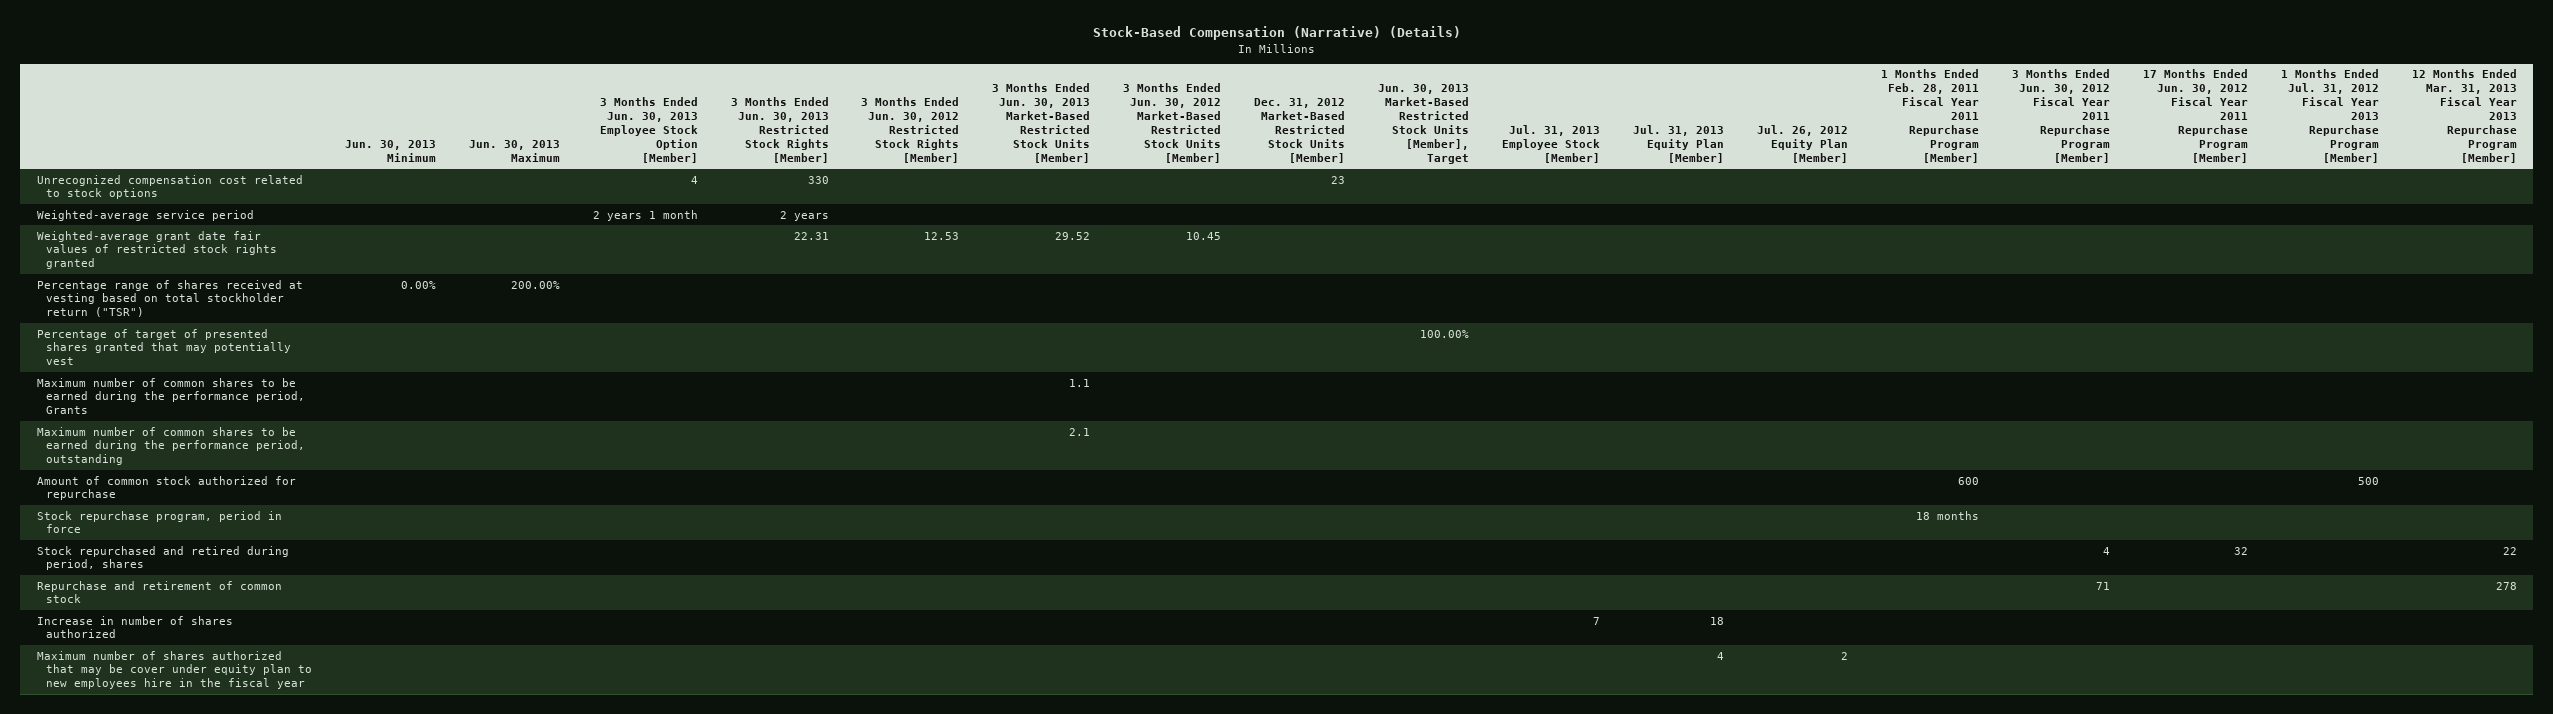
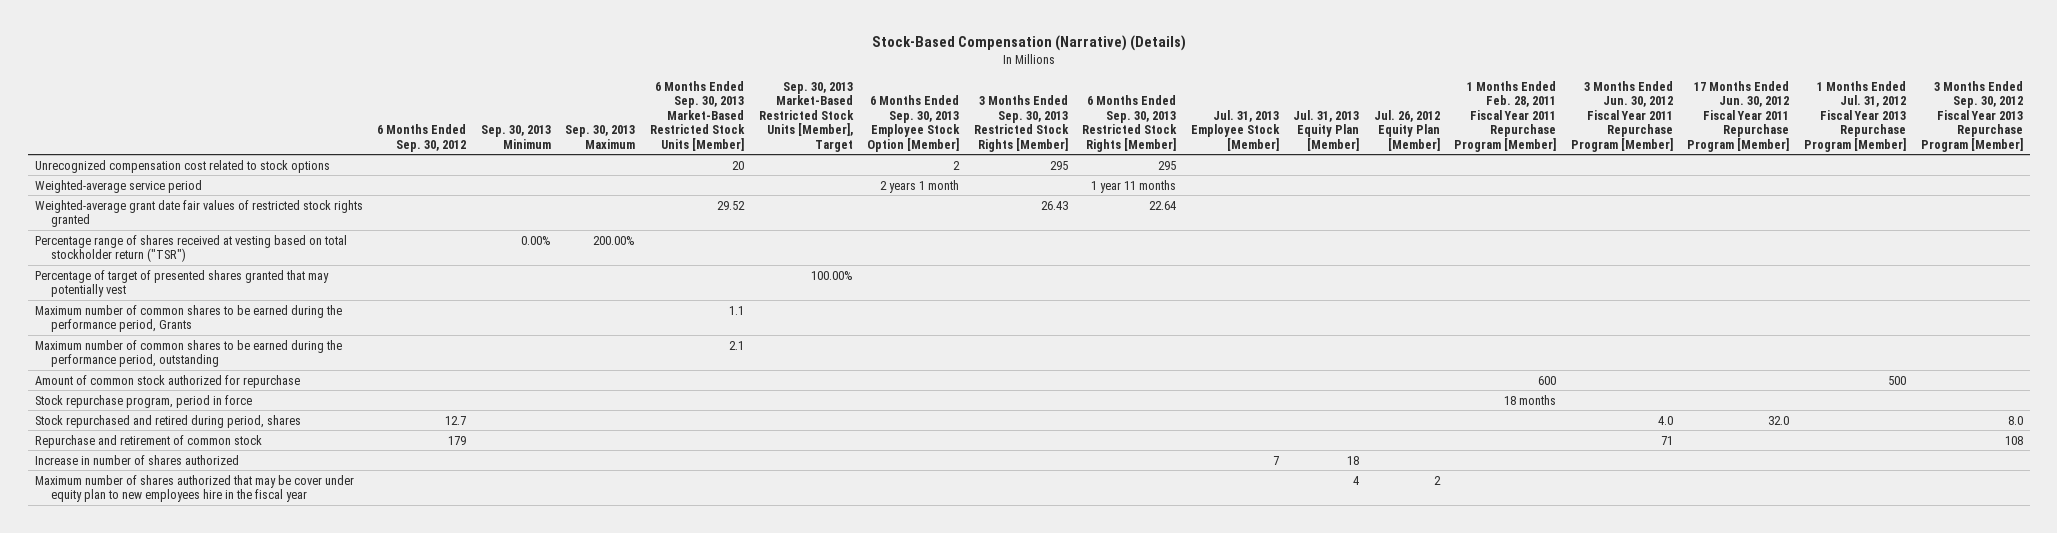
- | Jun. 30, 2013 Minimum | Jun. 30, 2013 Maximum | 3 Months Ended Jun. 30, 2013 Employee Stock Option [Member] | 3 Months Ended Jun. 30, 2013 Restricted Stock Rights [Member] | 3 Months Ended Jun. 30, 2012 Restricted Stock Rights [Member] | 3 Months Ended Jun. 30, 2013 Market-Based Restricted Stock Units [Member] | 3 Months Ended Jun. 30, 2012 Market-Based Restricted Stock Units [Member] | Dec. 31, 2012 Market-Based Restricted Stock Units [Member] | Jun. 30, 2013 Market-Based Restricted Stock Units [Member], Target | Jul. 31, 2013 Employee Stock [Member] | Jul. 31, 2013 Equity Plan [Member] | Jul. 26, 2012 Equity Plan [Member] | 1 Months Ended Feb. 28, 2011 Fiscal Year 2011 Repurchase Program [Member] | 3 Months Ended Jun. 30, 2012 Fiscal Year 2011 Repurchase Program [Member] | 17 Months Ended Jun. 30, 2012 Fiscal Year 2011 Repurchase Program [Member] | 1 Months Ended Jul. 31, 2012 Fiscal Year 2013 Repurchase Program [Member] | 12 Months Ended Mar. 31, 2013 Fiscal Year 2013 Repurchase Program [Member]
+ | 6 Months Ended Sep. 30, 2012 | Sep. 30, 2013 Minimum | Sep. 30, 2013 Maximum | 6 Months Ended Sep. 30, 2013 Market-Based Restricted Stock Units [Member] | Sep. 30, 2013 Market-Based Restricted Stock Units [Member], Target | 6 Months Ended Sep. 30, 2013 Employee Stock Option [Member] | 3 Months Ended Sep. 30, 2013 Restricted Stock Rights [Member] | 6 Months Ended Sep. 30, 2013 Restricted Stock Rights [Member] | Jul. 31, 2013 Employee Stock [Member] | Jul. 31, 2013 Equity Plan [Member] | Jul. 26, 2012 Equity Plan [Member] | 1 Months Ended Feb. 28, 2011 Fiscal Year 2011 Repurchase Program [Member] | 3 Months Ended Jun. 30, 2012 Fiscal Year 2011 Repurchase Program [Member] | 17 Months Ended Jun. 30, 2012 Fiscal Year 2011 Repurchase Program [Member] | 1 Months Ended Jul. 31, 2012 Fiscal Year 2013 Repurchase Program [Member] | 3 Months Ended Sep. 30, 2012 Fiscal Year 2013 Repurchase Program [Member]
- Stock repurchased and retired during period, shares | | | | | | | | | | | | | | 4 | 32 | | 22
+ Stock repurchased and retired during period, shares | 12.7 | | | | | | | | | | | | 4.0 | 32.0 | | 8.0

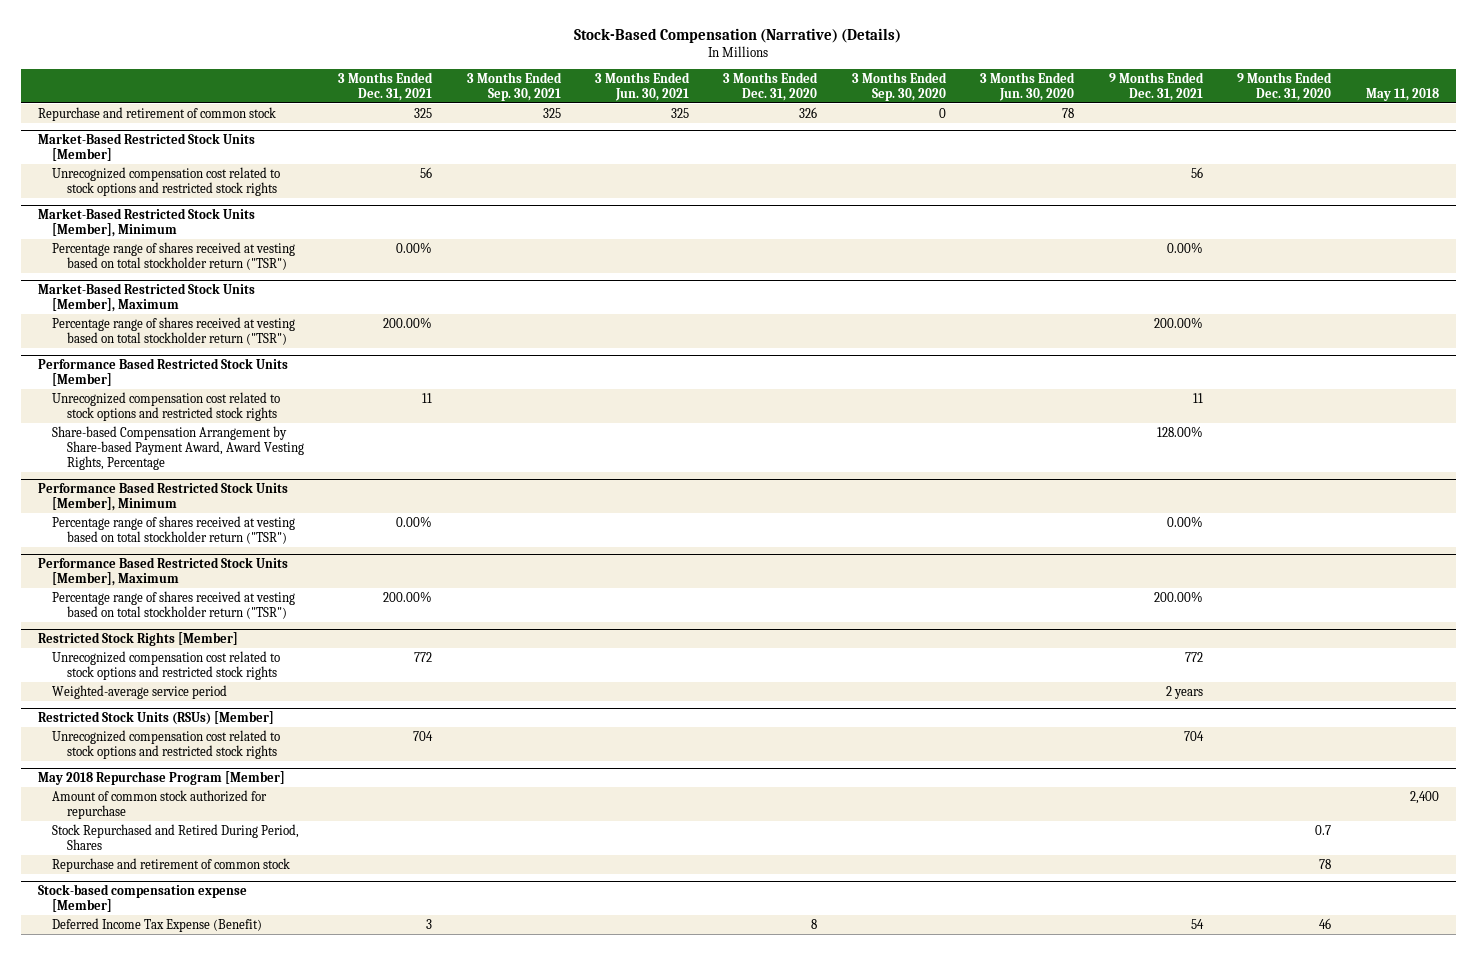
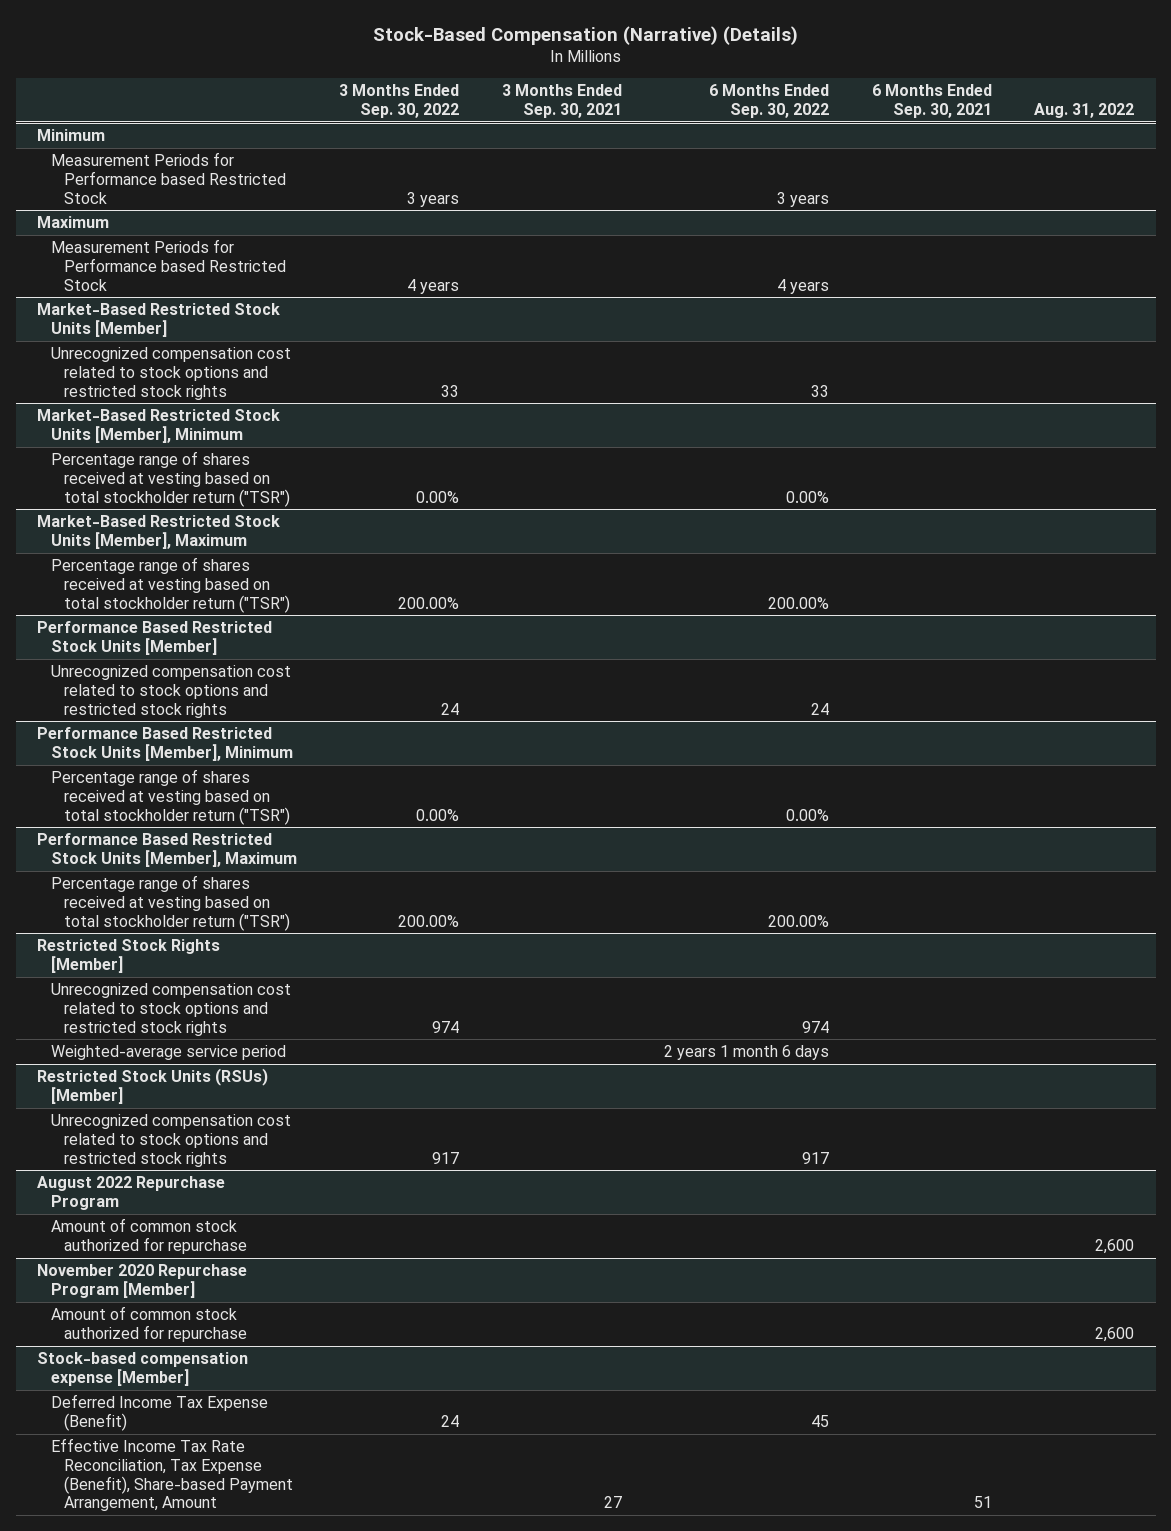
- | 3 Months Ended Dec. 31, 2021 | 3 Months Ended Sep. 30, 2021 | 3 Months Ended Jun. 30, 2021 | 3 Months Ended Dec. 31, 2020 | 3 Months Ended Sep. 30, 2020 | 3 Months Ended Jun. 30, 2020 | 9 Months Ended Dec. 31, 2021 | 9 Months Ended Dec. 31, 2020 | May 11, 2018
+ | 3 Months Ended Sep. 30, 2022 | 3 Months Ended Sep. 30, 2021 | 6 Months Ended Sep. 30, 2022 | 6 Months Ended Sep. 30, 2021 | Aug. 31, 2022
- Repurchase and retirement of common stock | 325 | 325 | 325 | 326 | 0 | 78 | | |
+ Minimum
+ Measurement Periods for Performance based Restricted Stock | 3 years | | 3 years | |
+ Maximum
+ Measurement Periods for Performance based Restricted Stock | 4 years | | 4 years | |
@ Performance Based Restricted Stock Units [Member]
- Share-based Compensation Arrangement by Share-based Payment Award, Award Vesting Rights, Percentage | | | | | | | 128.00% | |
- May 2018 Repurchase Program [Member]
- Amount of common stock authorized for repurchase | | | | | | | | | 2,400
- Stock Repurchased and Retired During Period, Shares | | | | | | | | 0.7 |
- Repurchase and retirement of common stock | | | | | | | | 78 |
+ August 2022 Repurchase Program
+ Amount of common stock authorized for repurchase | | | | | 2,600
+ November 2020 Repurchase Program [Member]
+ Amount of common stock authorized for repurchase | | | | | 2,600
@ Stock-based compensation expense [Member]
+ Effective Income Tax Rate Reconciliation, Tax Expense (Benefit), Share-based Payment Arrangement, Amount | | 27 | | 51 |

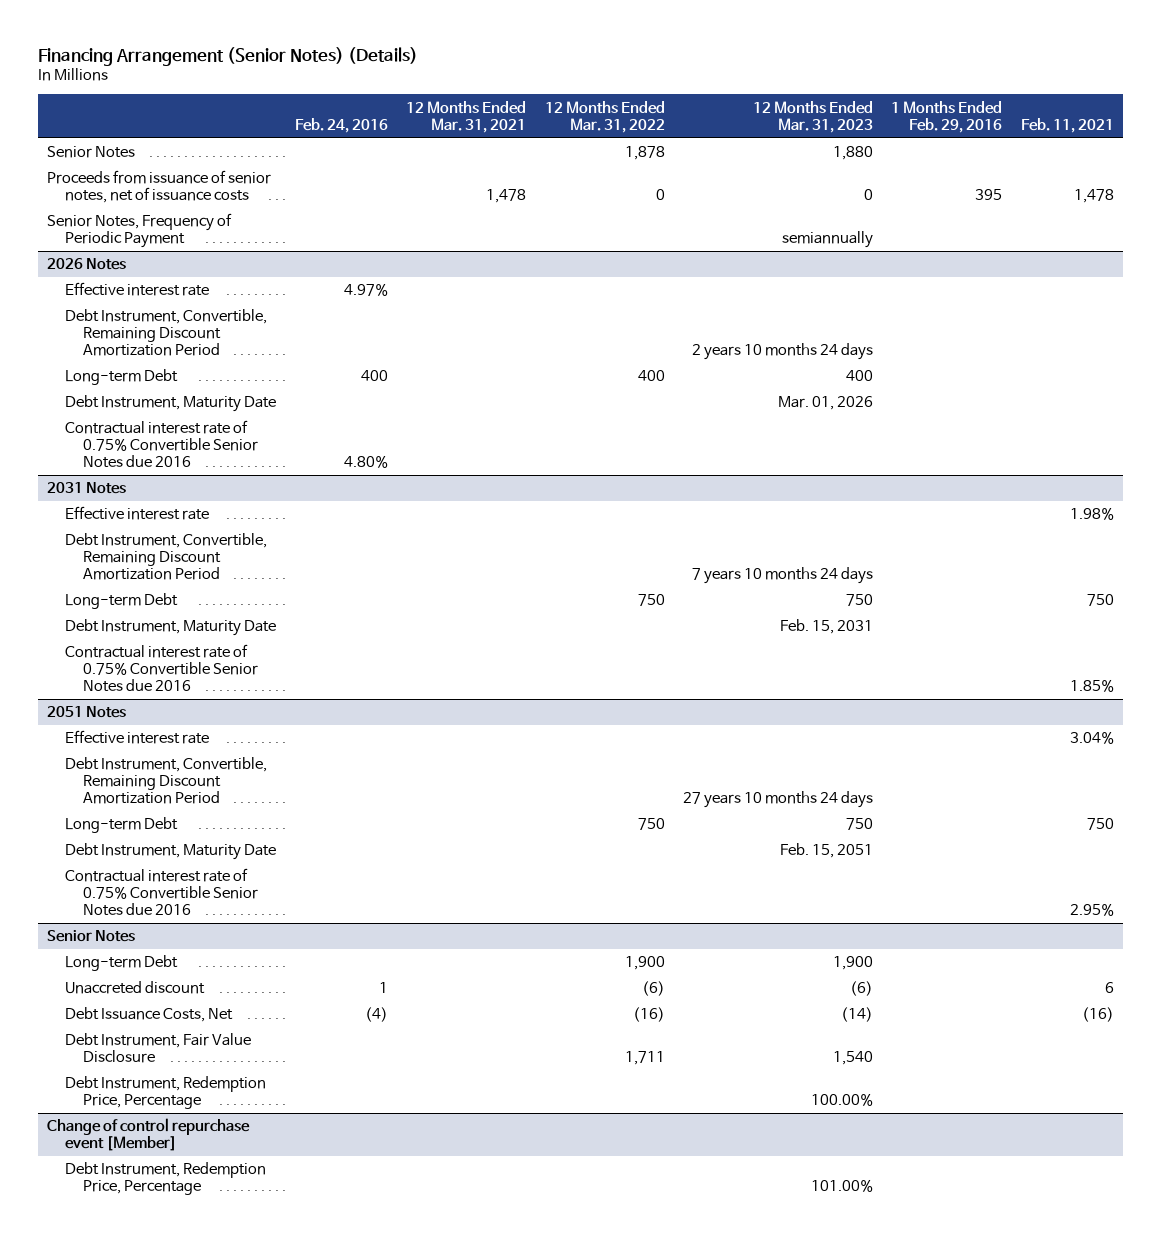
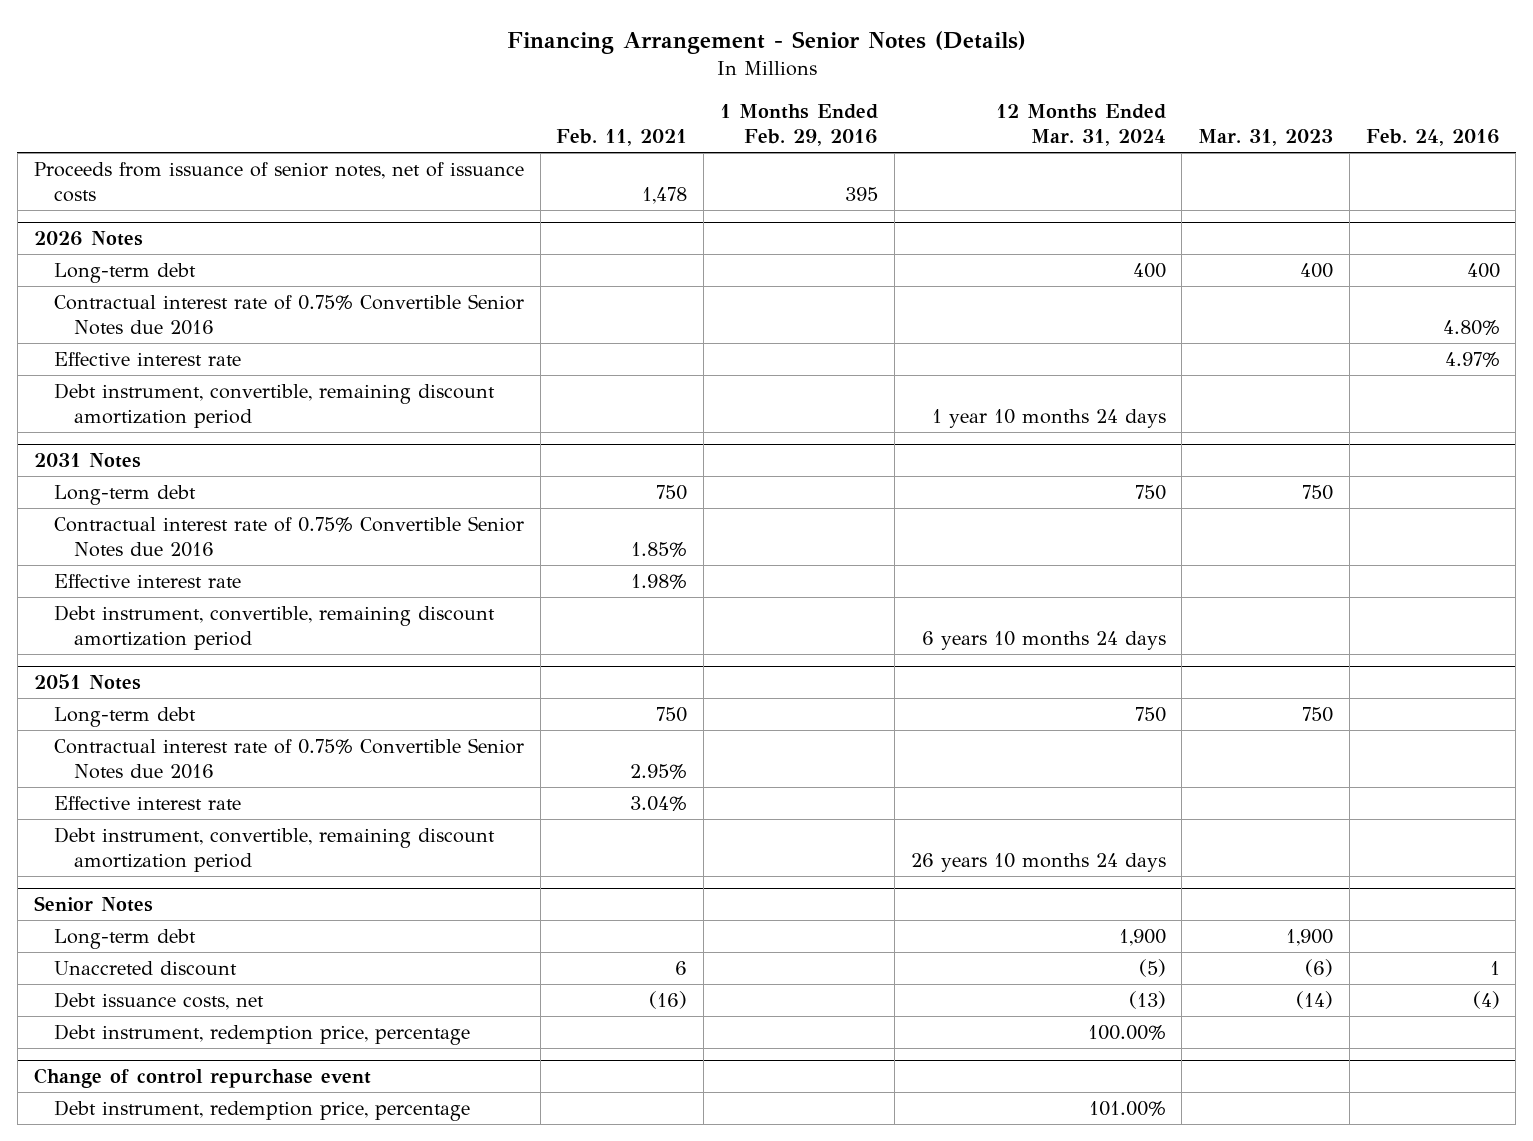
- Financing Arrangement (Senior Notes) (Details)
+ Financing Arrangement - Senior Notes (Details)
- | Feb. 24, 2016 | 12 Months Ended Mar. 31, 2021 | 12 Months Ended Mar. 31, 2022 | 12 Months Ended Mar. 31, 2023 | 1 Months Ended Feb. 29, 2016 | Feb. 11, 2021
+ | Feb. 11, 2021 | 1 Months Ended Feb. 29, 2016 | 12 Months Ended Mar. 31, 2024 | Mar. 31, 2023 | Feb. 24, 2016
- Senior Notes | | | 1,878 | 1,880 | |
- Senior Notes, Frequency of Periodic Payment | | | | semiannually | |
@ 2026 Notes
- Debt Instrument, Convertible, Remaining Discount Amortization Period | | | | 2 years 10 months 24 days | |
- Long-term Debt | 400 | | 400 | 400 | |
- Debt Instrument, Maturity Date | | | | Mar. 01, 2026 | |
+ Long-term debt | | | 400 | 400 | 400
moved down: Effective interest rate | | | | | 4.97%
+ Debt instrument, convertible, remaining discount amortization period | | | 1 year 10 months 24 days | |
@ 2031 Notes
- Debt Instrument, Convertible, Remaining Discount Amortization Period | | | | 7 years 10 months 24 days | |
- Long-term Debt | | | 750 | 750 | | 750
- Debt Instrument, Maturity Date | | | | Feb. 15, 2031 | |
+ Long-term debt | 750 | | 750 | 750 |
moved down: Effective interest rate | 1.98% | | | |
+ Debt instrument, convertible, remaining discount amortization period | | | 6 years 10 months 24 days | |
@ 2051 Notes
- Debt Instrument, Convertible, Remaining Discount Amortization Period | | | | 27 years 10 months 24 days | |
- Long-term Debt | | | 750 | 750 | | 750
- Debt Instrument, Maturity Date | | | | Feb. 15, 2051 | |
+ Long-term debt | 750 | | 750 | 750 |
moved down: Effective interest rate | 3.04% | | | |
+ Debt instrument, convertible, remaining discount amortization period | | | 26 years 10 months 24 days | |
@ Senior Notes
- Long-term Debt | | | 1,900 | 1,900 | |
+ Long-term debt | | | 1,900 | 1,900 |
- Debt Issuance Costs, Net | (4) | | (16) | (14) | | (16)
- Debt Instrument, Fair Value Disclosure | | | 1,711 | 1,540 | |
- Debt Instrument, Redemption Price, Percentage | | | | 100.00% | |
- Change of control repurchase event [Member]
- Debt Instrument, Redemption Price, Percentage | | | | 101.00% | |
@ Senior Notes
+ Debt issuance costs, net | (16) | | (13) | (14) | (4)
+ Debt instrument, redemption price, percentage | | | 100.00% | |
+ Change of control repurchase event
+ Debt instrument, redemption price, percentage | | | 101.00% | |

